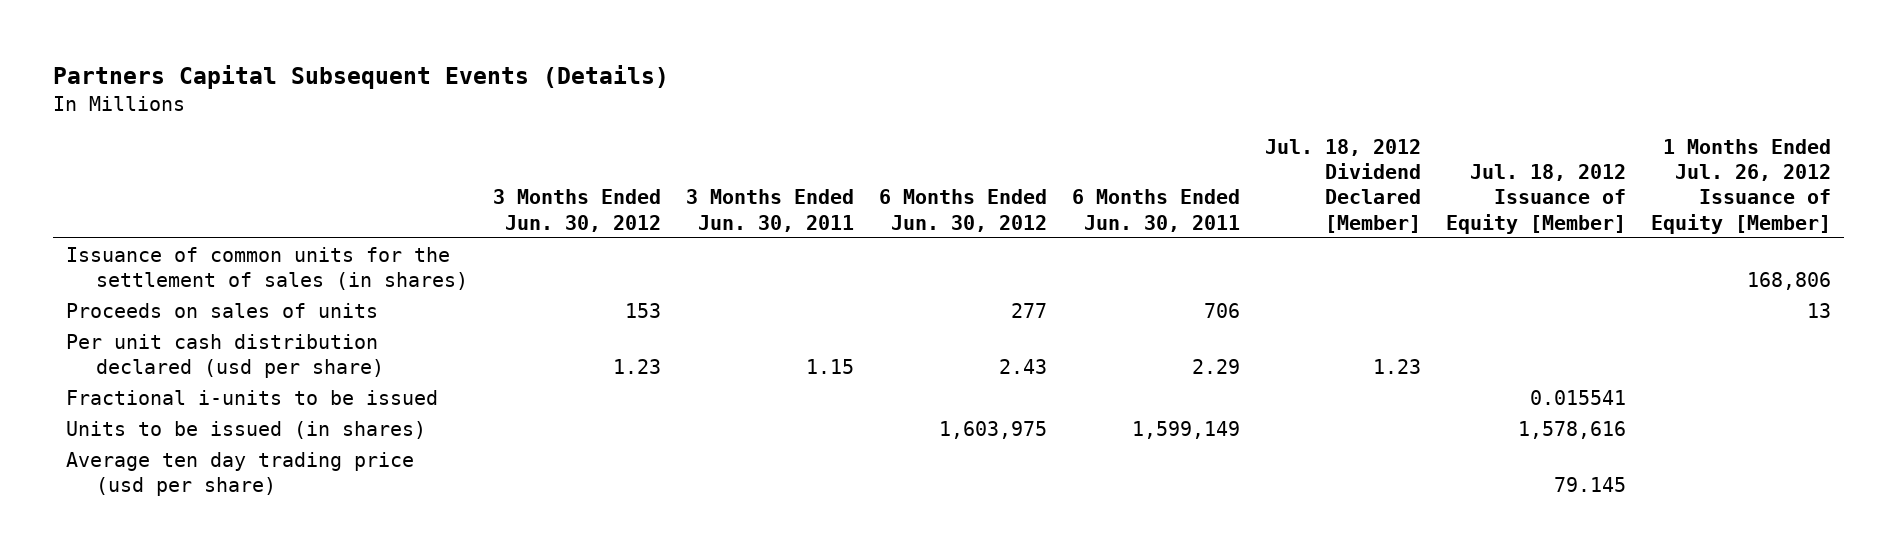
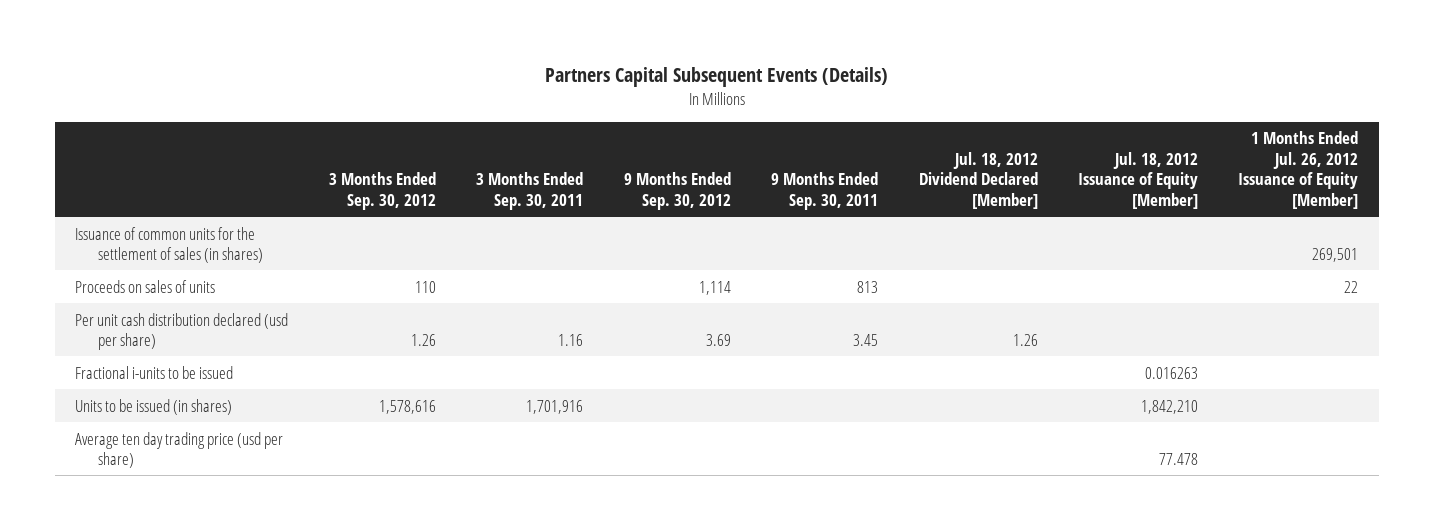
- | 3 Months Ended Jun. 30, 2012 | 3 Months Ended Jun. 30, 2011 | 6 Months Ended Jun. 30, 2012 | 6 Months Ended Jun. 30, 2011 | Jul. 18, 2012 Dividend Declared [Member] | Jul. 18, 2012 Issuance of Equity [Member] | 1 Months Ended Jul. 26, 2012 Issuance of Equity [Member]
+ | 3 Months Ended Sep. 30, 2012 | 3 Months Ended Sep. 30, 2011 | 9 Months Ended Sep. 30, 2012 | 9 Months Ended Sep. 30, 2011 | Jul. 18, 2012 Dividend Declared [Member] | Jul. 18, 2012 Issuance of Equity [Member] | 1 Months Ended Jul. 26, 2012 Issuance of Equity [Member]
- Issuance of common units for the settlement of sales (in shares) | | | | | | | 168,806
- Proceeds on sales of units | 153 | | 277 | 706 | | | 13
- Per unit cash distribution declared (usd per share) | 1.23 | 1.15 | 2.43 | 2.29 | 1.23 | |
- Fractional i-units to be issued | | | | | | 0.015541 |
- Units to be issued (in shares) | | | 1,603,975 | 1,599,149 | | 1,578,616 |
- Average ten day trading price (usd per share) | | | | | | 79.145 |
+ Issuance of common units for the settlement of sales (in shares) | | | | | | | 269,501
+ Proceeds on sales of units | 110 | | 1,114 | 813 | | | 22
+ Per unit cash distribution declared (usd per share) | 1.26 | 1.16 | 3.69 | 3.45 | 1.26 | |
+ Fractional i-units to be issued | | | | | | 0.016263 |
+ Units to be issued (in shares) | 1,578,616 | 1,701,916 | | | | 1,842,210 |
+ Average ten day trading price (usd per share) | | | | | | 77.478 |

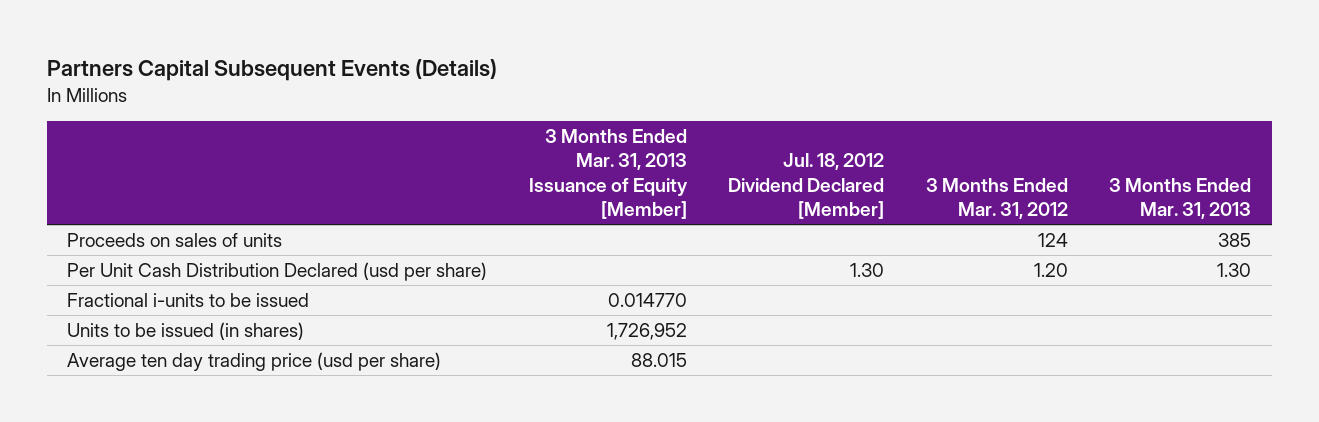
- | 3 Months Ended Sep. 30, 2012 | 3 Months Ended Sep. 30, 2011 | 9 Months Ended Sep. 30, 2012 | 9 Months Ended Sep. 30, 2011 | Jul. 18, 2012 Dividend Declared [Member] | Jul. 18, 2012 Issuance of Equity [Member] | 1 Months Ended Jul. 26, 2012 Issuance of Equity [Member]
+ | 3 Months Ended Mar. 31, 2013 Issuance of Equity [Member] | Jul. 18, 2012 Dividend Declared [Member] | 3 Months Ended Mar. 31, 2012 | 3 Months Ended Mar. 31, 2013
- Issuance of common units for the settlement of sales (in shares) | | | | | | | 269,501
- Per unit cash distribution declared (usd per share) | 1.26 | 1.16 | 3.69 | 3.45 | 1.26 | |
+ Per Unit Cash Distribution Declared (usd per share) | | 1.30 | 1.20 | 1.30

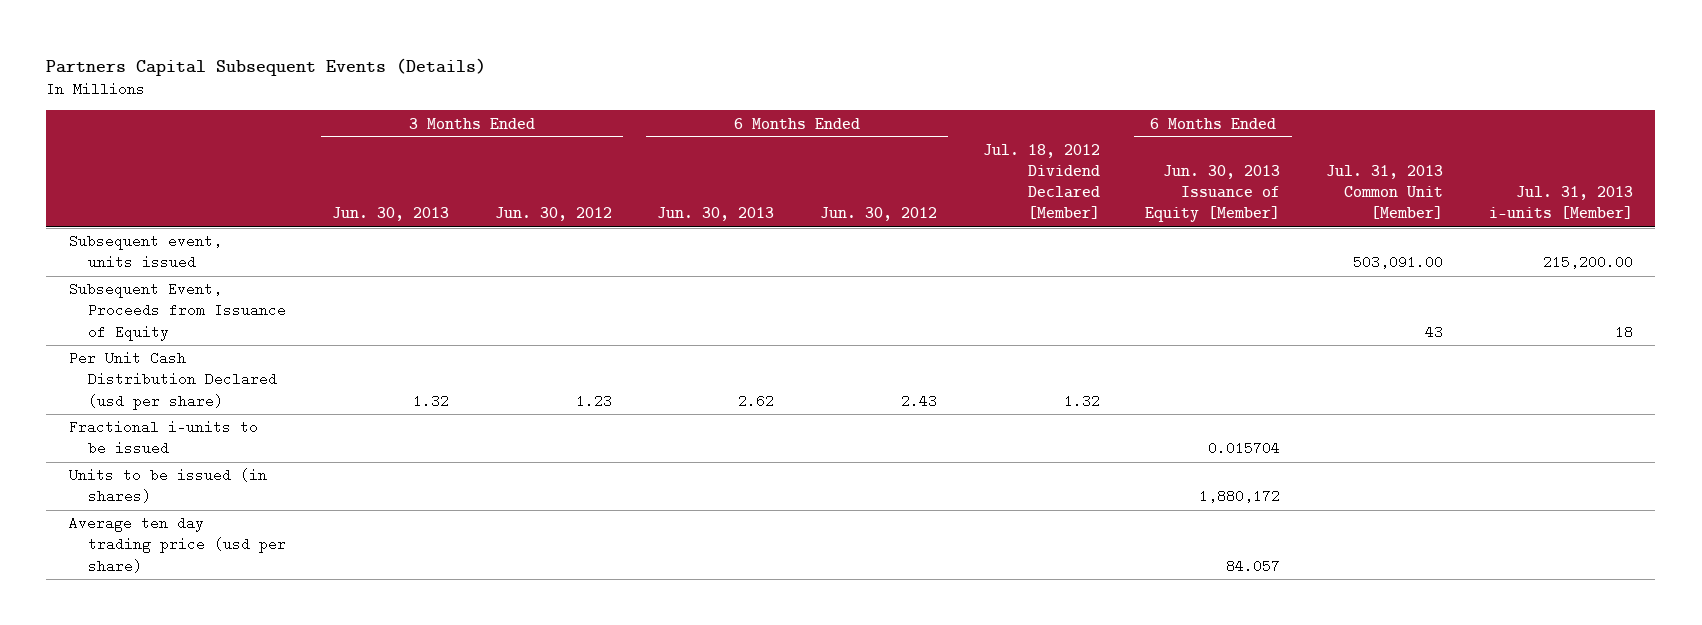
- | 3 Months Ended Mar. 31, 2013 Issuance of Equity [Member] | Jul. 18, 2012 Dividend Declared [Member] | 3 Months Ended Mar. 31, 2012 | 3 Months Ended Mar. 31, 2013
+ | 3 Months Ended Jun. 30, 2013 | 3 Months Ended Jun. 30, 2012 | 6 Months Ended Jun. 30, 2013 | 6 Months Ended Jun. 30, 2012 | Jul. 18, 2012 Dividend Declared [Member] | 6 Months Ended Jun. 30, 2013 Issuance of Equity [Member] | Jul. 31, 2013 Common Unit [Member] | Jul. 31, 2013 i-units [Member]
- Proceeds on sales of units | | | 124 | 385
- Per Unit Cash Distribution Declared (usd per share) | | 1.30 | 1.20 | 1.30
+ Subsequent event, units issued | | | | | | | 503,091.00 | 215,200.00
+ Subsequent Event, Proceeds from Issuance of Equity | | | | | | | 43 | 18
+ Per Unit Cash Distribution Declared (usd per share) | 1.32 | 1.23 | 2.62 | 2.43 | 1.32 | | |

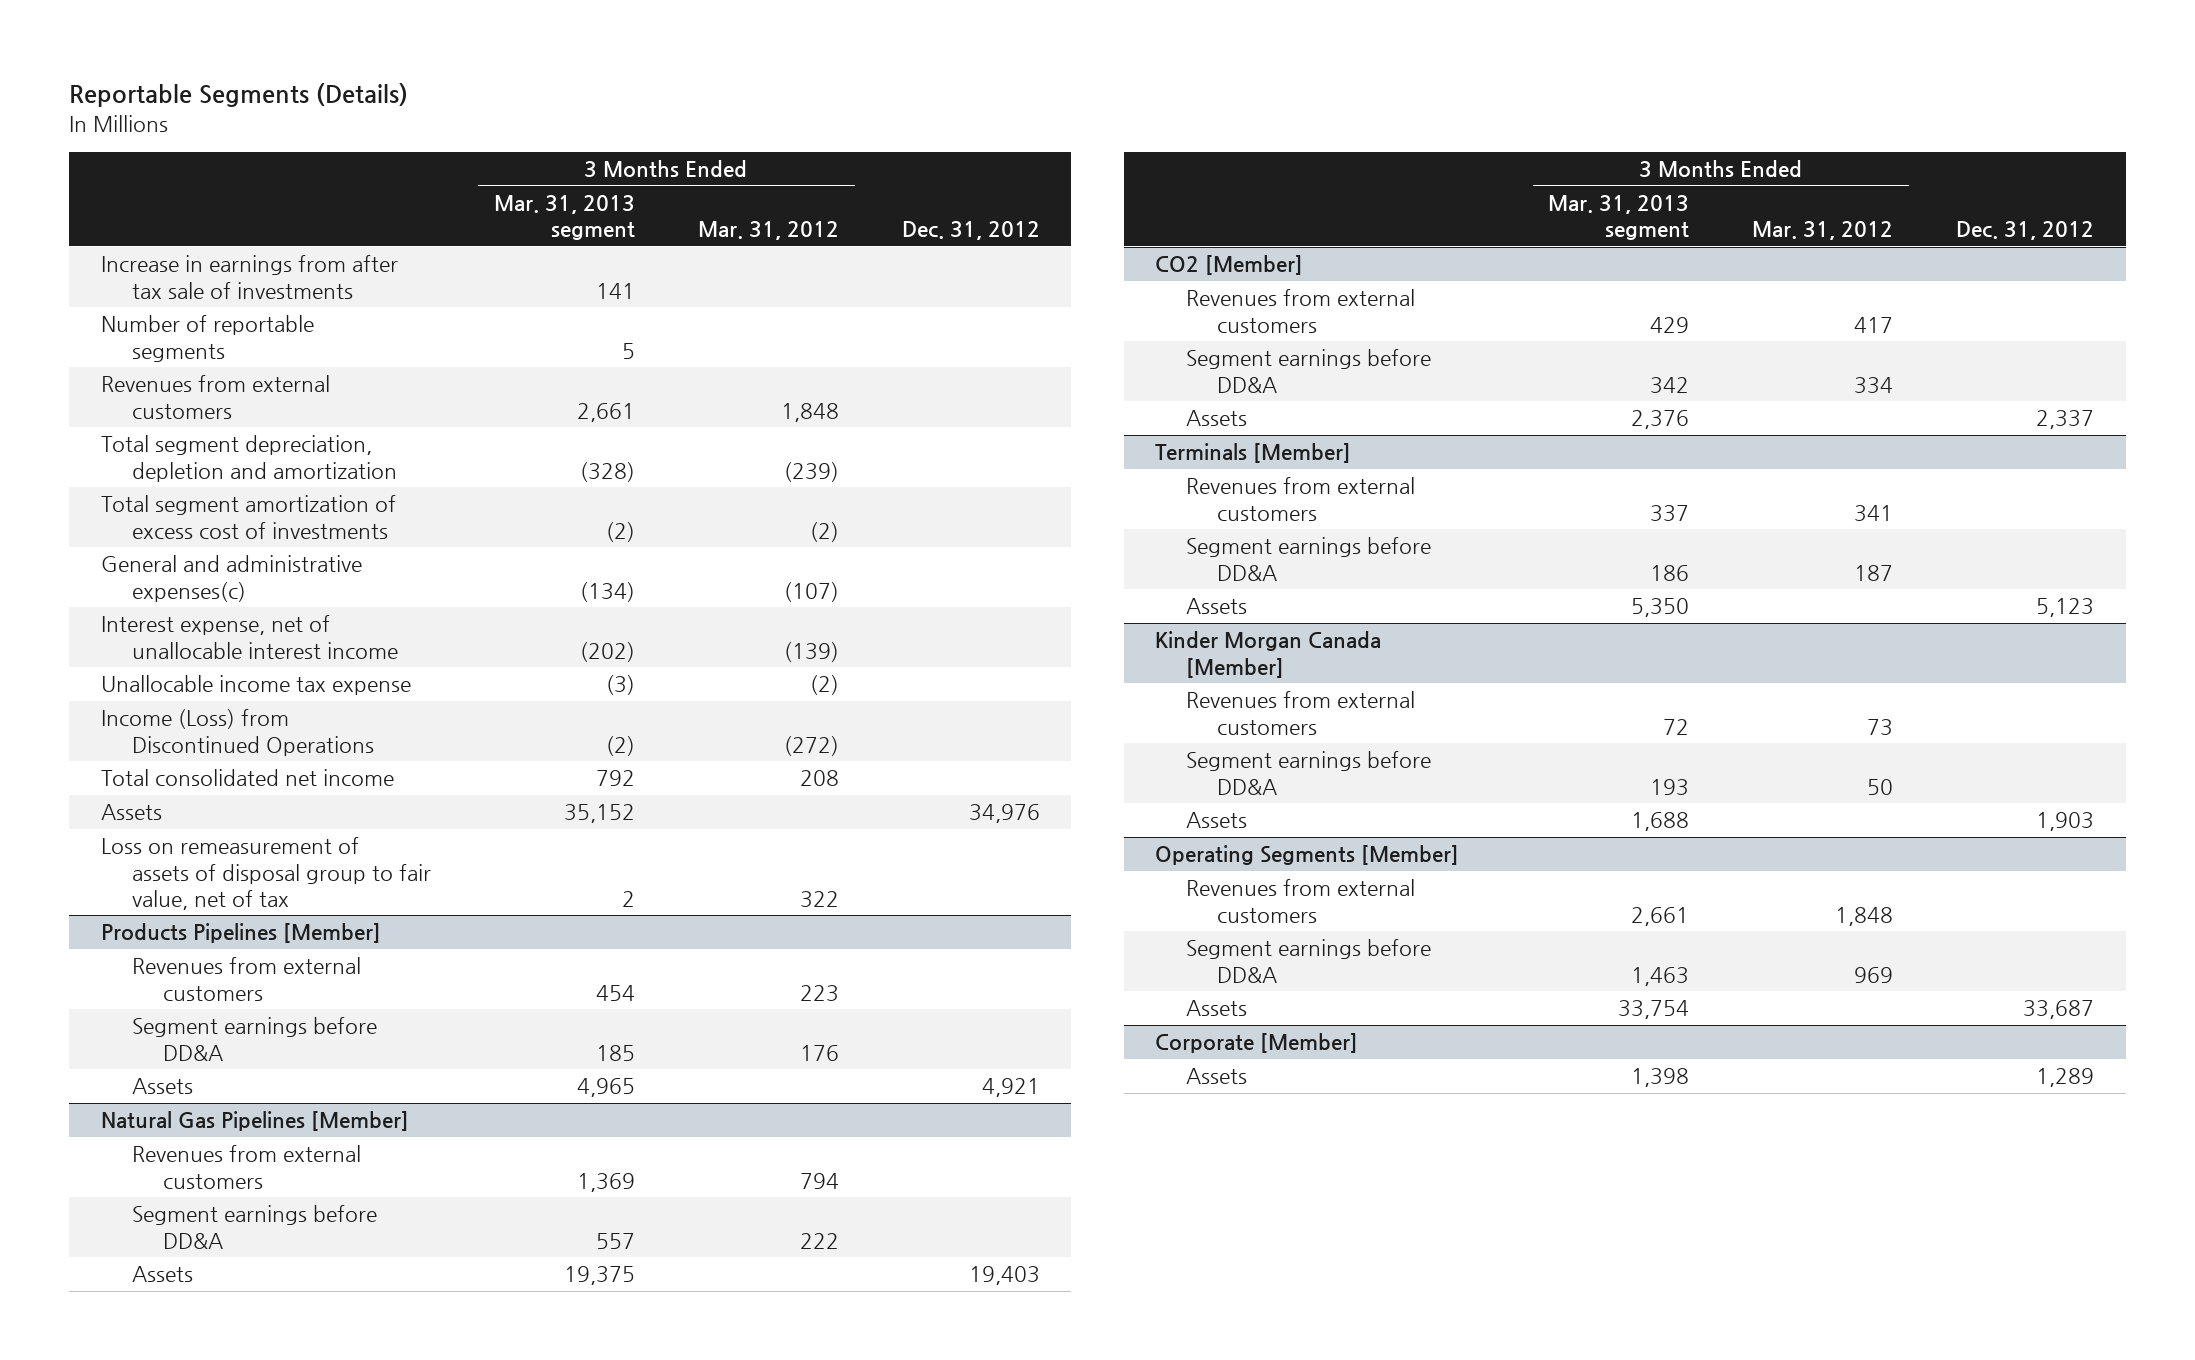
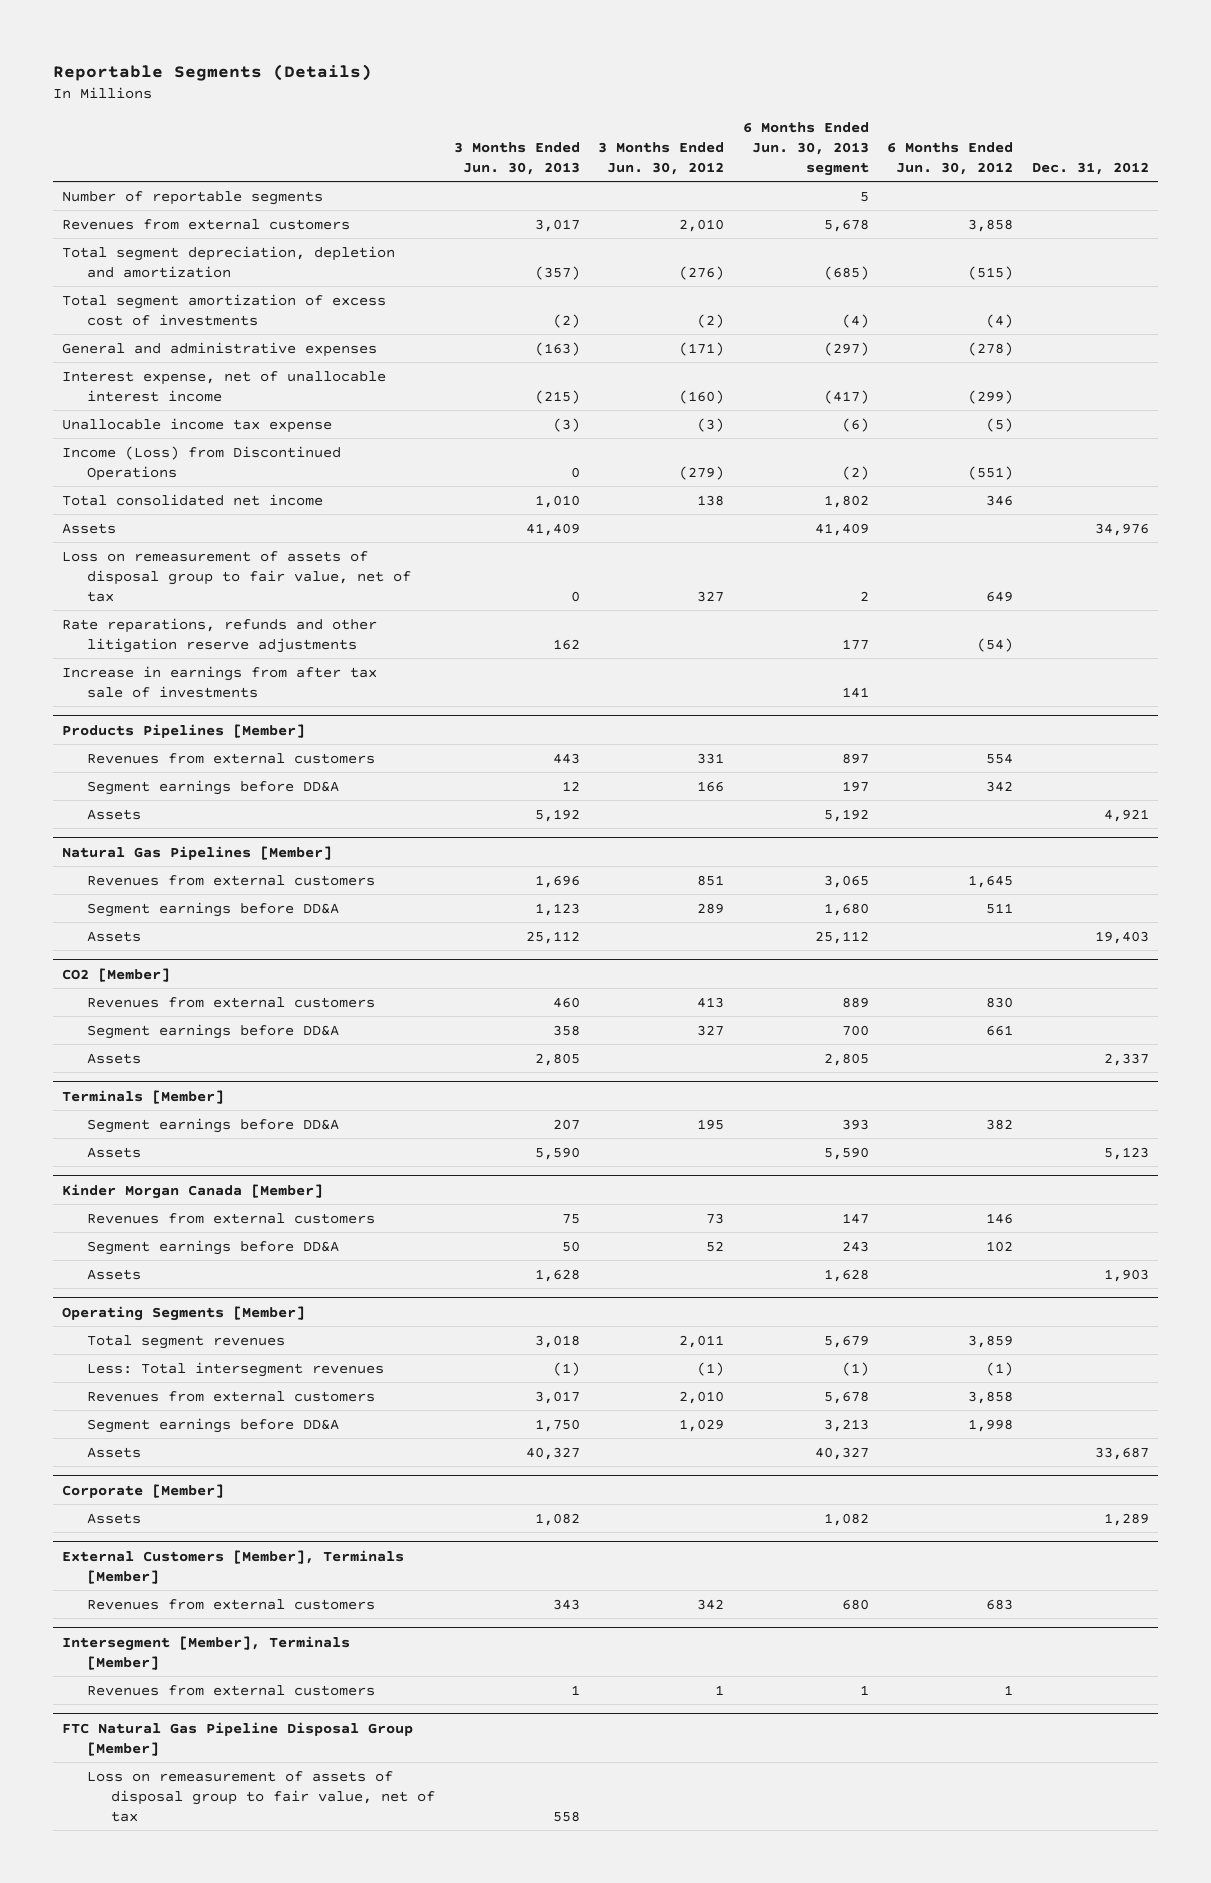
- | 3 Months Ended Mar. 31, 2013 segment | 3 Months Ended Mar. 31, 2012 | Dec. 31, 2012
+ | 3 Months Ended Jun. 30, 2013 | 3 Months Ended Jun. 30, 2012 | 6 Months Ended Jun. 30, 2013 segment | 6 Months Ended Jun. 30, 2012 | Dec. 31, 2012
- General and administrative expenses(c) | (134) | (107) |
+ General and administrative expenses | (163) | (171) | (297) | (278) |
+ Rate reparations, refunds and other litigation reserve adjustments | 162 | | 177 | (54) |
moved down: Increase in earnings from after tax sale of investments | | | 141 | |
@ Terminals [Member]
- Revenues from external customers | 337 | 341 |
@ Operating Segments [Member]
+ Total segment revenues | 3,018 | 2,011 | 5,679 | 3,859 |
+ Less: Total intersegment revenues | (1) | (1) | (1) | (1) |
+ External Customers [Member], Terminals [Member]
+ Revenues from external customers | 343 | 342 | 680 | 683 |
+ Intersegment [Member], Terminals [Member]
+ Revenues from external customers | 1 | 1 | 1 | 1 |
+ FTC Natural Gas Pipeline Disposal Group [Member]
+ Loss on remeasurement of assets of disposal group to fair value, net of tax | 558 | | | |

